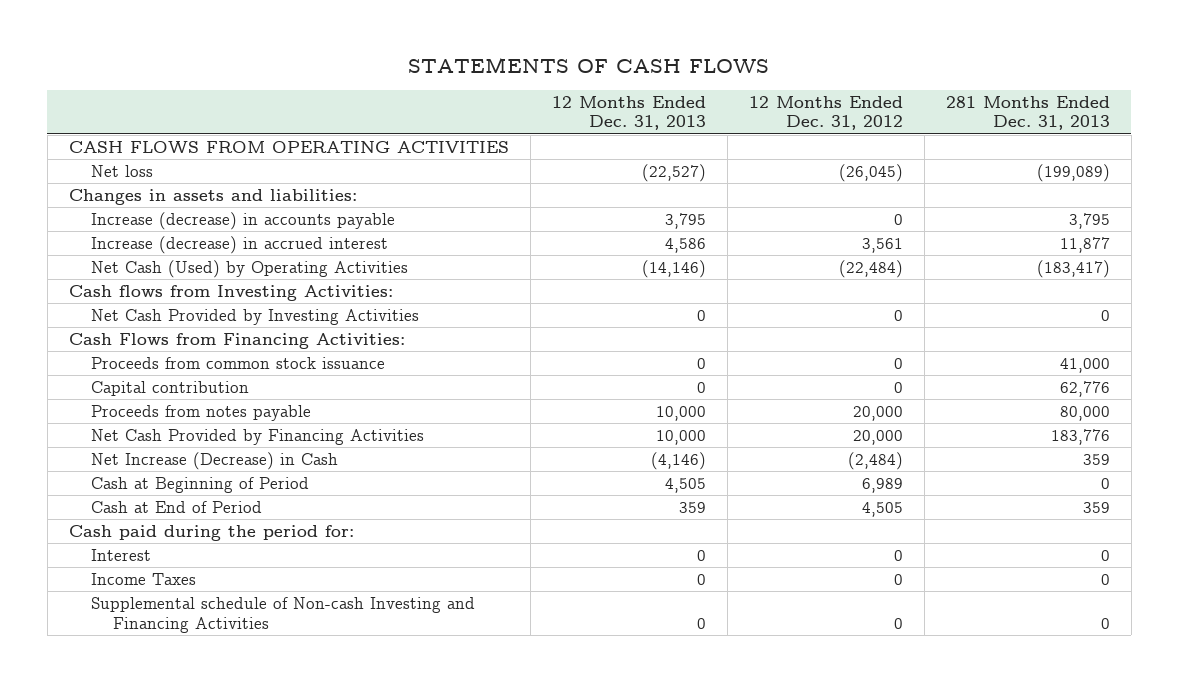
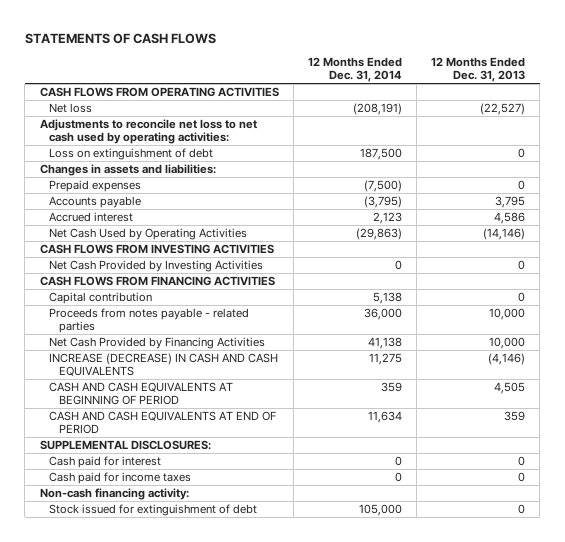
- | 12 Months Ended Dec. 31, 2013 | 12 Months Ended Dec. 31, 2012 | 281 Months Ended Dec. 31, 2013
+ | 12 Months Ended Dec. 31, 2014 | 12 Months Ended Dec. 31, 2013
+ Adjustments to reconcile net loss to net cash used by operating activities:
+ Loss on extinguishment of debt | 187,500 | 0
- Increase (decrease) in accounts payable | 3,795 | 0 | 3,795
- Increase (decrease) in accrued interest | 4,586 | 3,561 | 11,877
- Net Cash (Used) by Operating Activities | (14,146) | (22,484) | (183,417)
- Cash flows from Investing Activities:
+ Prepaid expenses | (7,500) | 0
+ Accounts payable | (3,795) | 3,795
+ Accrued interest | 2,123 | 4,586
+ Net Cash Used by Operating Activities | (29,863) | (14,146)
+ CASH FLOWS FROM INVESTING ACTIVITIES
- Cash Flows from Financing Activities:
- Proceeds from common stock issuance | 0 | 0 | 41,000
+ CASH FLOWS FROM FINANCING ACTIVITIES
- Proceeds from notes payable | 10,000 | 20,000 | 80,000
+ Proceeds from notes payable - related parties | 36,000 | 10,000
- Net Increase (Decrease) in Cash | (4,146) | (2,484) | 359
- Cash at Beginning of Period | 4,505 | 6,989 | 0
- Cash at End of Period | 359 | 4,505 | 359
- Cash paid during the period for:
- Interest | 0 | 0 | 0
- Income Taxes | 0 | 0 | 0
- Supplemental schedule of Non-cash Investing and Financing Activities | 0 | 0 | 0
+ INCREASE (DECREASE) IN CASH AND CASH EQUIVALENTS | 11,275 | (4,146)
+ CASH AND CASH EQUIVALENTS AT BEGINNING OF PERIOD | 359 | 4,505
+ CASH AND CASH EQUIVALENTS AT END OF PERIOD | 11,634 | 359
+ SUPPLEMENTAL DISCLOSURES:
+ Cash paid for interest | 0 | 0
+ Cash paid for income taxes | 0 | 0
+ Non-cash financing activity:
+ Stock issued for extinguishment of debt | 105,000 | 0

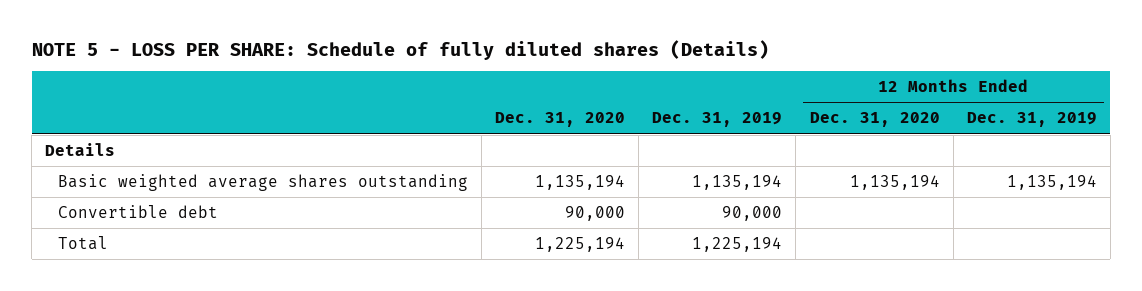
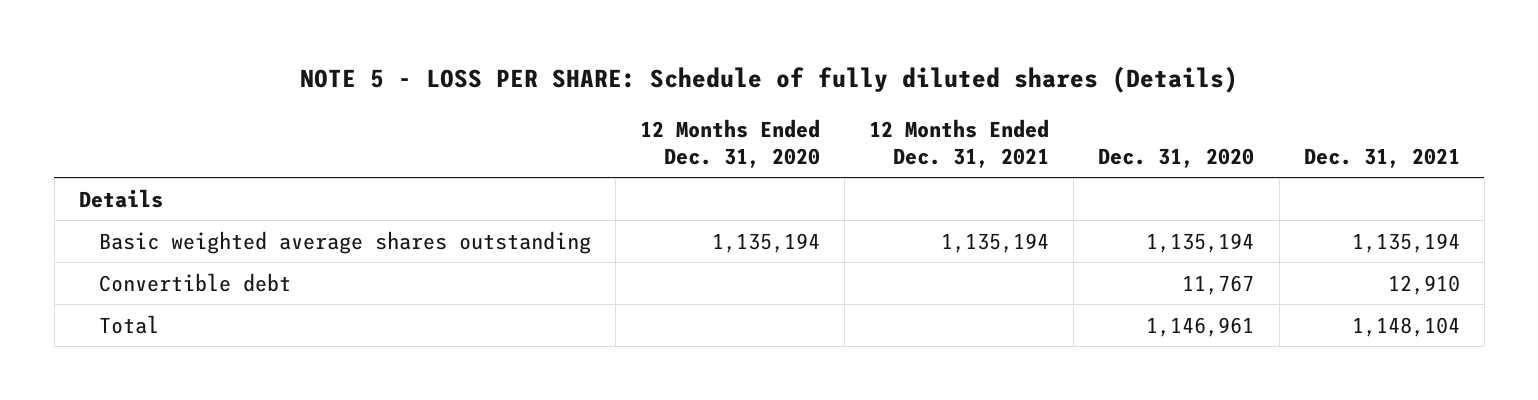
- | Dec. 31, 2020 | Dec. 31, 2019 | 12 Months Ended Dec. 31, 2020 | 12 Months Ended Dec. 31, 2019
+ | 12 Months Ended Dec. 31, 2020 | 12 Months Ended Dec. 31, 2021 | Dec. 31, 2020 | Dec. 31, 2021
- Convertible debt | 90,000 | 90,000 | |
- Total | 1,225,194 | 1,225,194 | |
+ Convertible debt | | | 11,767 | 12,910
+ Total | | | 1,146,961 | 1,148,104

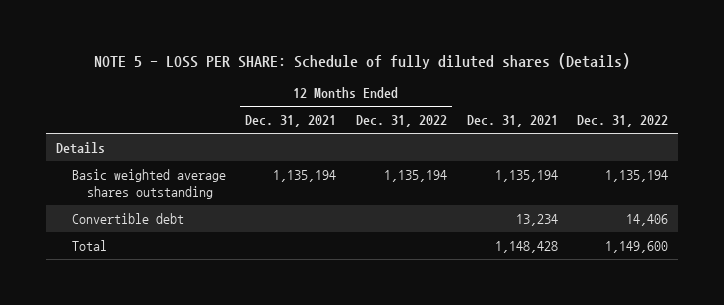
- | 12 Months Ended Dec. 31, 2020 | 12 Months Ended Dec. 31, 2021 | Dec. 31, 2020 | Dec. 31, 2021
+ | 12 Months Ended Dec. 31, 2021 | 12 Months Ended Dec. 31, 2022 | Dec. 31, 2021 | Dec. 31, 2022
- Convertible debt | | | 11,767 | 12,910
- Total | | | 1,146,961 | 1,148,104
+ Convertible debt | | | 13,234 | 14,406
+ Total | | | 1,148,428 | 1,149,600

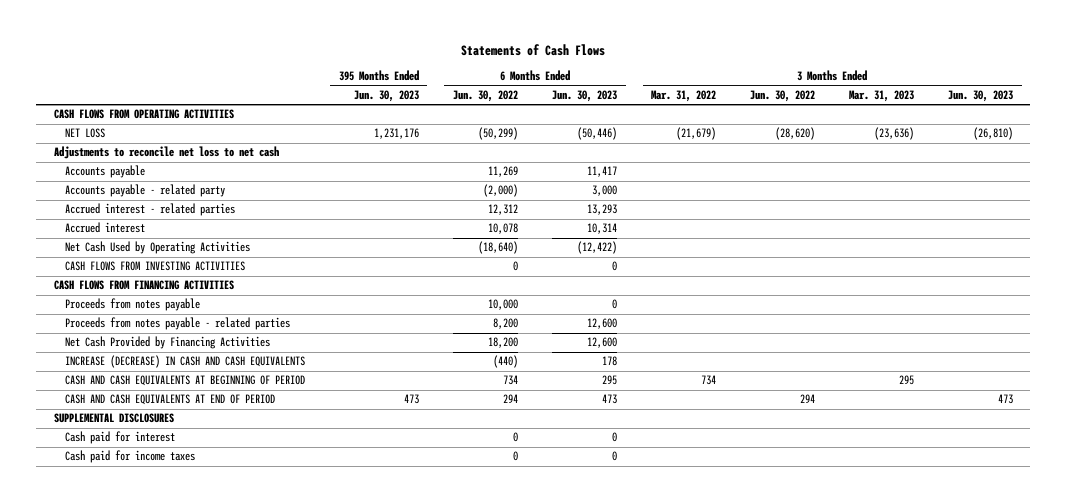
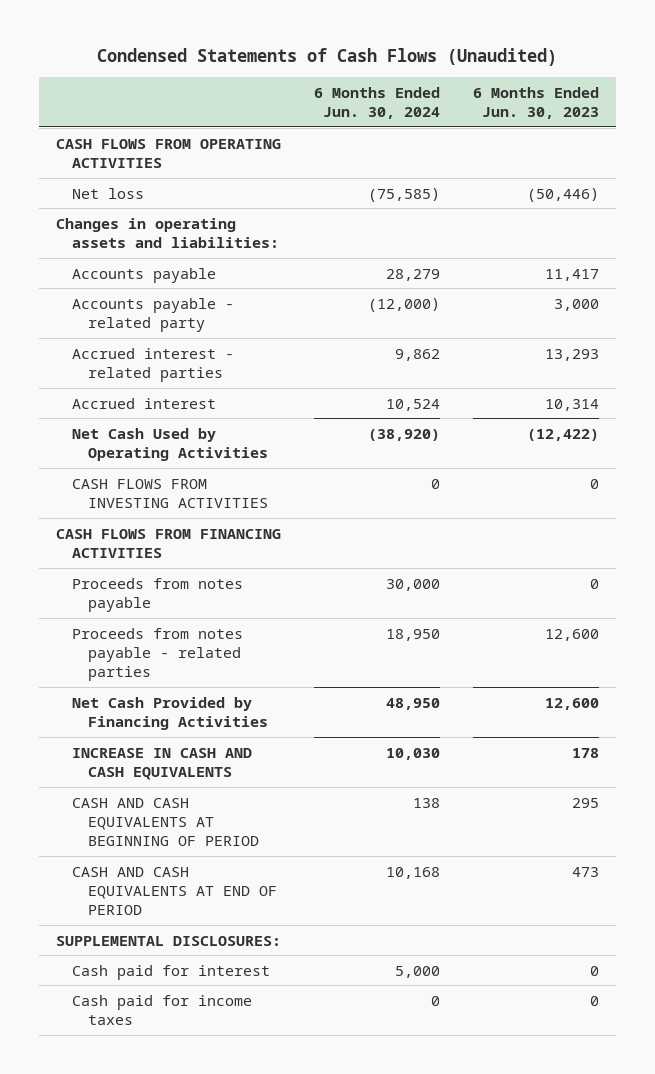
- Statements of Cash Flows
+ Condensed Statements of Cash Flows (Unaudited)
- | 395 Months Ended Jun. 30, 2023 | 6 Months Ended Jun. 30, 2022 | 6 Months Ended Jun. 30, 2023 | 3 Months Ended Mar. 31, 2022 | 3 Months Ended Jun. 30, 2022 | 3 Months Ended Mar. 31, 2023 | 3 Months Ended Jun. 30, 2023
+ | 6 Months Ended Jun. 30, 2024 | 6 Months Ended Jun. 30, 2023
- NET LOSS | 1,231,176 | (50,299) | (50,446) | (21,679) | (28,620) | (23,636) | (26,810)
- Adjustments to reconcile net loss to net cash
+ Net loss | (75,585) | (50,446)
+ Changes in operating assets and liabilities:
- INCREASE (DECREASE) IN CASH AND CASH EQUIVALENTS | | (440) | 178 | | | |
+ INCREASE IN CASH AND CASH EQUIVALENTS | 10,030 | 178
- SUPPLEMENTAL DISCLOSURES
+ SUPPLEMENTAL DISCLOSURES:

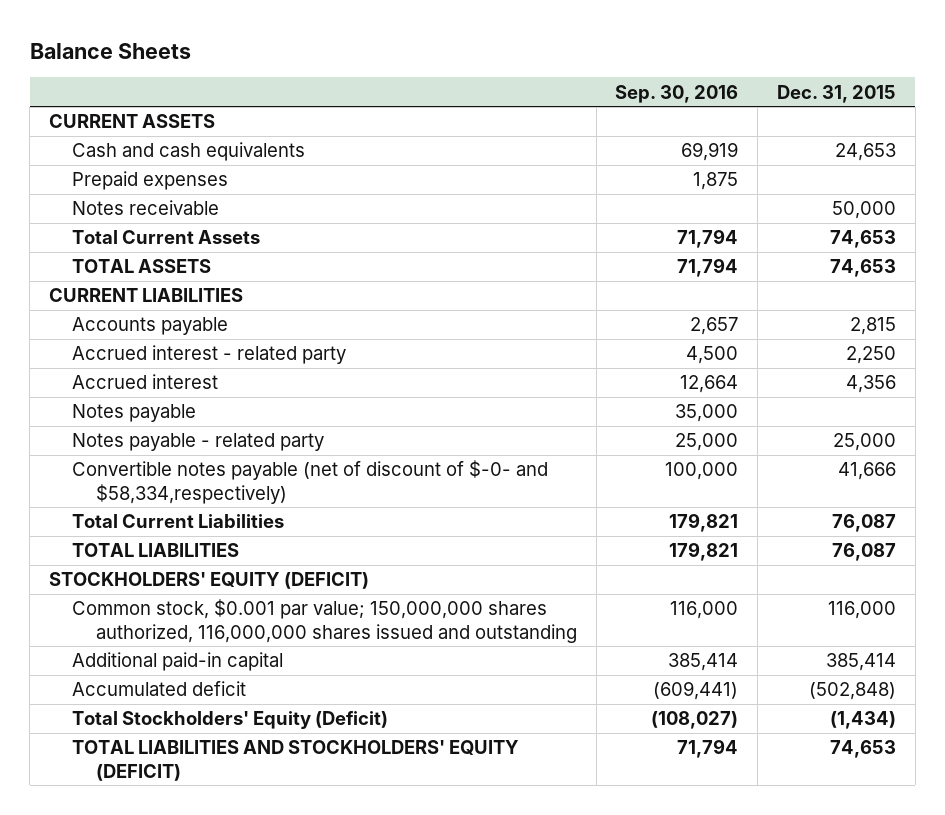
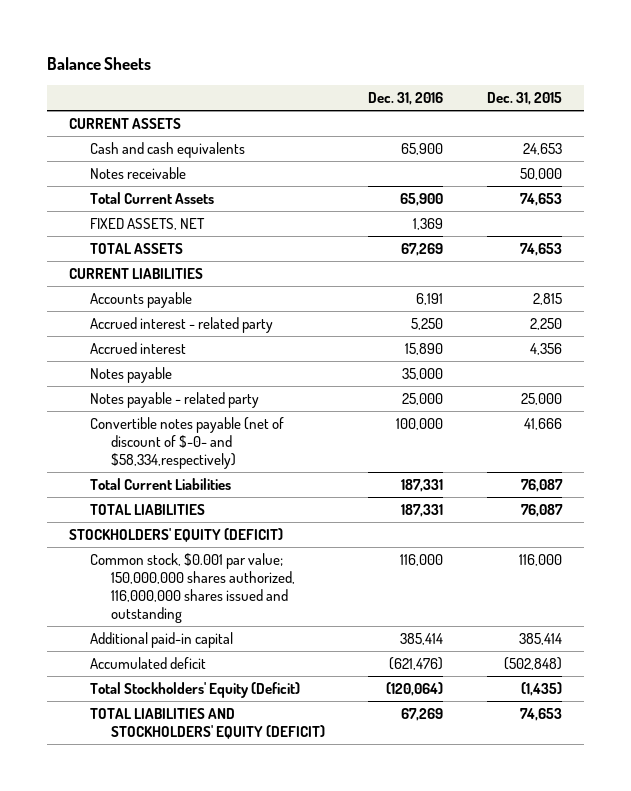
- | Sep. 30, 2016 | Dec. 31, 2015
+ | Dec. 31, 2016 | Dec. 31, 2015
- Prepaid expenses | 1,875 |
+ FIXED ASSETS, NET | 1,369 |
- Total Stockholders' Equity (Deficit) | (108,027) | (1,434)
+ Total Stockholders' Equity (Deficit) | (120,064) | (1,435)

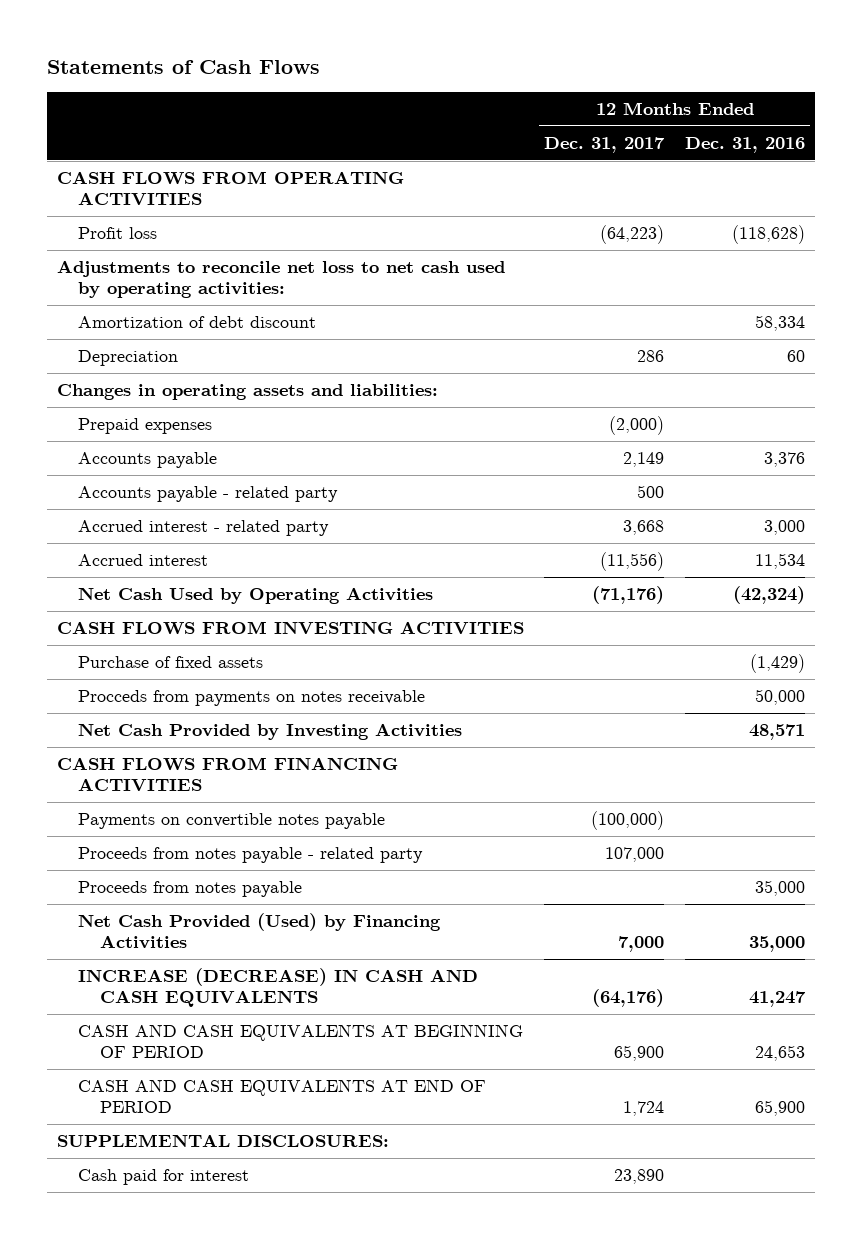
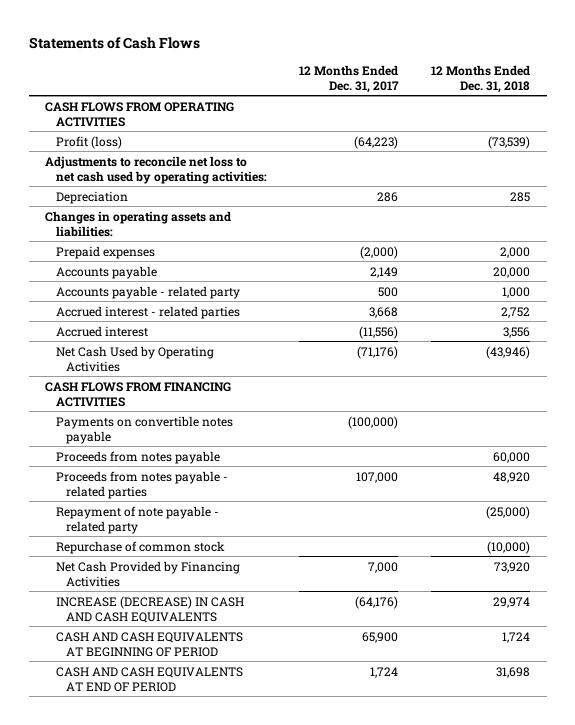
- | 12 Months Ended Dec. 31, 2017 | 12 Months Ended Dec. 31, 2016
+ | 12 Months Ended Dec. 31, 2017 | 12 Months Ended Dec. 31, 2018
- Profit loss | (64,223) | (118,628)
+ Profit (loss) | (64,223) | (73,539)
- Amortization of debt discount | | 58,334
- Accrued interest - related party | 3,668 | 3,000
+ Accrued interest - related parties | 3,668 | 2,752
- CASH FLOWS FROM INVESTING ACTIVITIES
- Purchase of fixed assets | | (1,429)
- Procceds from payments on notes receivable | | 50,000
- Net Cash Provided by Investing Activities | | 48,571
- Proceeds from notes payable - related party | 107,000 |
- Net Cash Provided (Used) by Financing Activities | 7,000 | 35,000
+ Proceeds from notes payable - related parties | 107,000 | 48,920
+ Repayment of note payable - related party | | (25,000)
+ Repurchase of common stock | | (10,000)
+ Net Cash Provided by Financing Activities | 7,000 | 73,920
- SUPPLEMENTAL DISCLOSURES:
- Cash paid for interest | 23,890 |

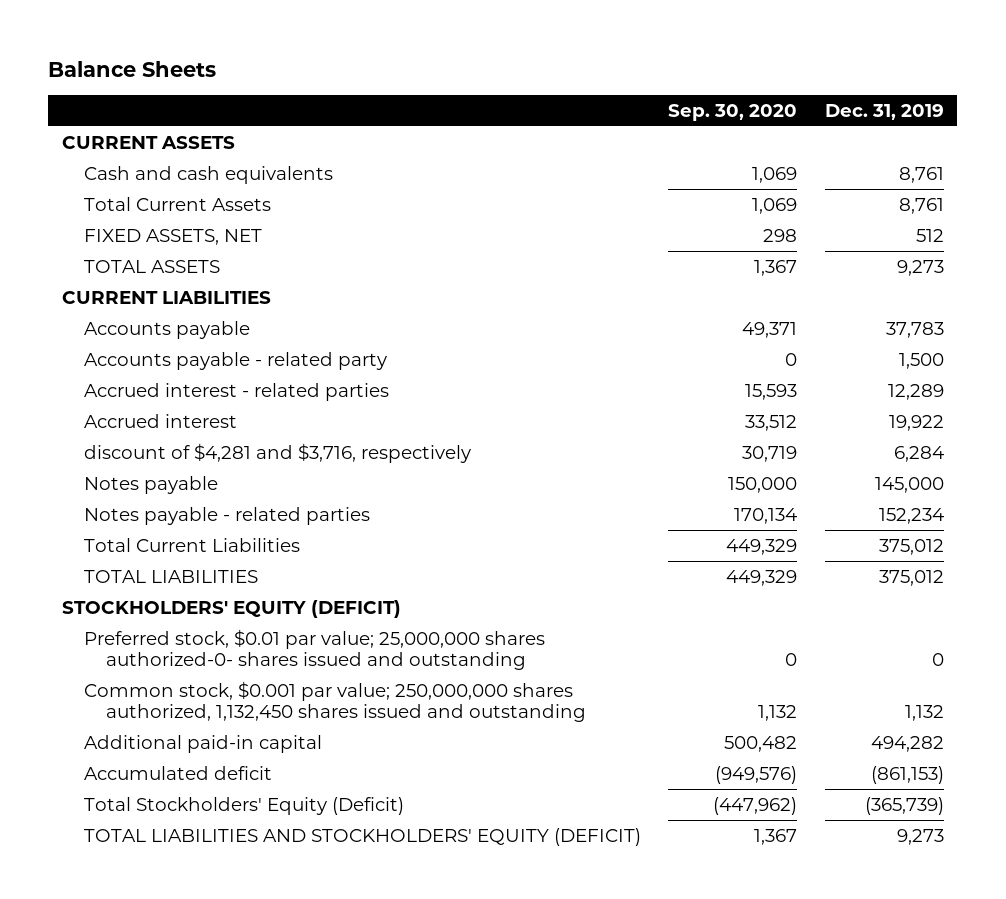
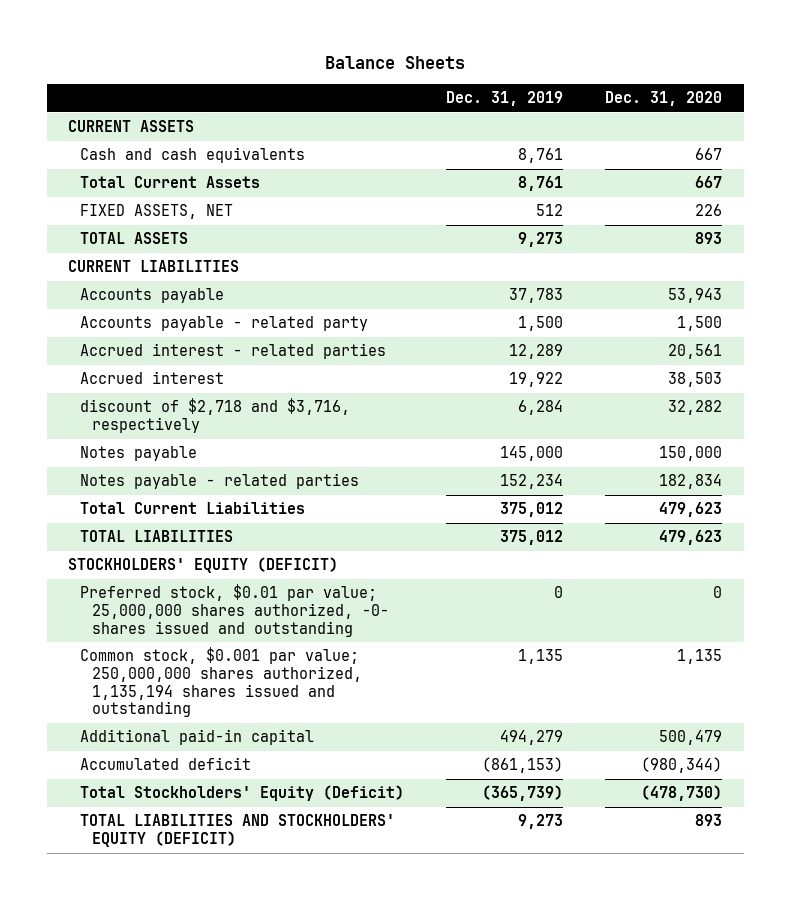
- | Sep. 30, 2020 | Dec. 31, 2019
+ | Dec. 31, 2019 | Dec. 31, 2020
- discount of $4,281 and $3,716, respectively | 30,719 | 6,284
+ discount of $2,718 and $3,716, respectively | 6,284 | 32,282
- Preferred stock, $0.01 par value; 25,000,000 shares authorized-0- shares issued and outstanding | 0 | 0
- Common stock, $0.001 par value; 250,000,000 shares authorized, 1,132,450 shares issued and outstanding | 1,132 | 1,132
- Additional paid-in capital | 500,482 | 494,282
+ Preferred stock, $0.01 par value; 25,000,000 shares authorized, -0- shares issued and outstanding | 0 | 0
+ Common stock, $0.001 par value; 250,000,000 shares authorized, 1,135,194 shares issued and outstanding | 1,135 | 1,135
+ Additional paid-in capital | 494,279 | 500,479

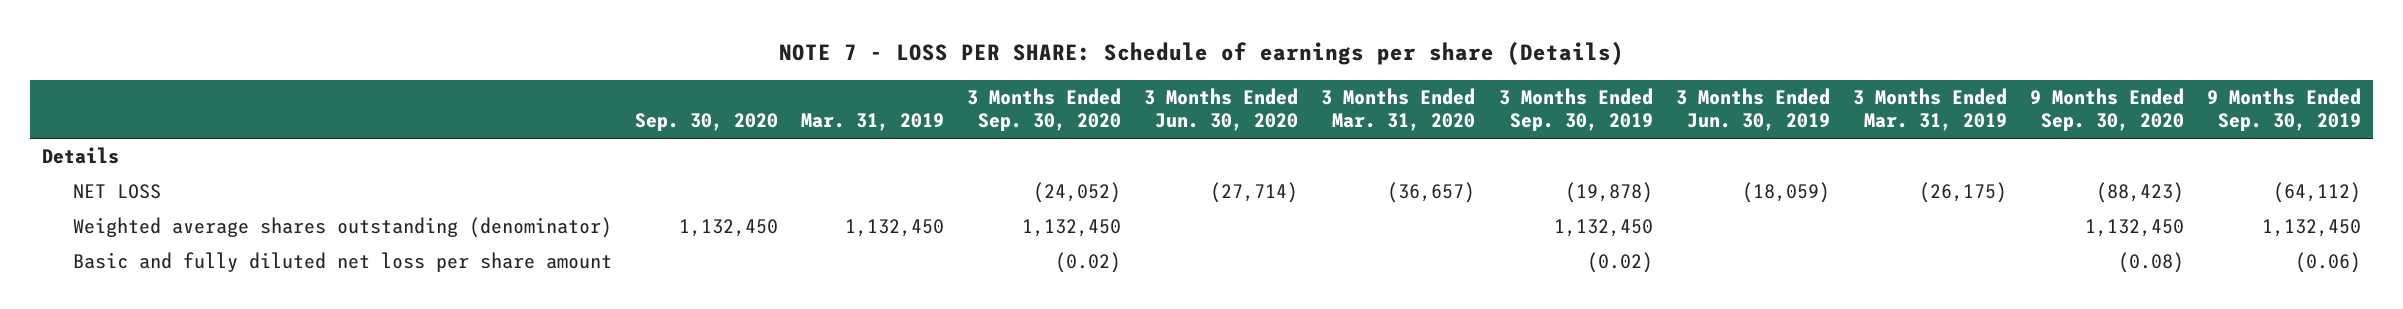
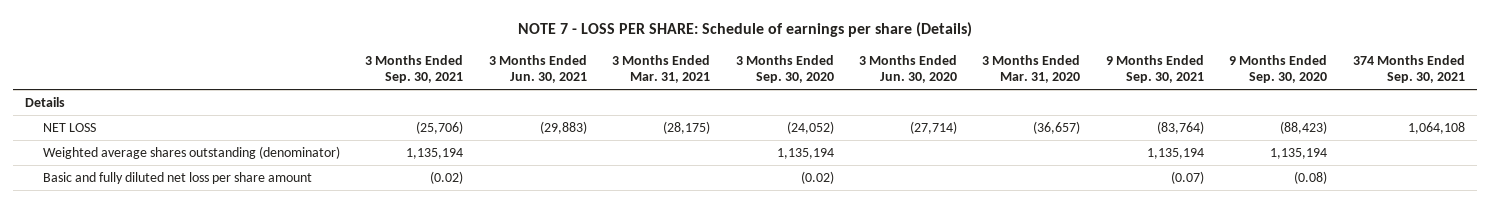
- | Sep. 30, 2020 | Mar. 31, 2019 | 3 Months Ended Sep. 30, 2020 | 3 Months Ended Jun. 30, 2020 | 3 Months Ended Mar. 31, 2020 | 3 Months Ended Sep. 30, 2019 | 3 Months Ended Jun. 30, 2019 | 3 Months Ended Mar. 31, 2019 | 9 Months Ended Sep. 30, 2020 | 9 Months Ended Sep. 30, 2019
+ | 3 Months Ended Sep. 30, 2021 | 3 Months Ended Jun. 30, 2021 | 3 Months Ended Mar. 31, 2021 | 3 Months Ended Sep. 30, 2020 | 3 Months Ended Jun. 30, 2020 | 3 Months Ended Mar. 31, 2020 | 9 Months Ended Sep. 30, 2021 | 9 Months Ended Sep. 30, 2020 | 374 Months Ended Sep. 30, 2021
- Weighted average shares outstanding (denominator) | 1,132,450 | 1,132,450 | 1,132,450 | | | 1,132,450 | | | 1,132,450 | 1,132,450
+ Weighted average shares outstanding (denominator) | 1,135,194 | | | 1,135,194 | | | 1,135,194 | 1,135,194 |

